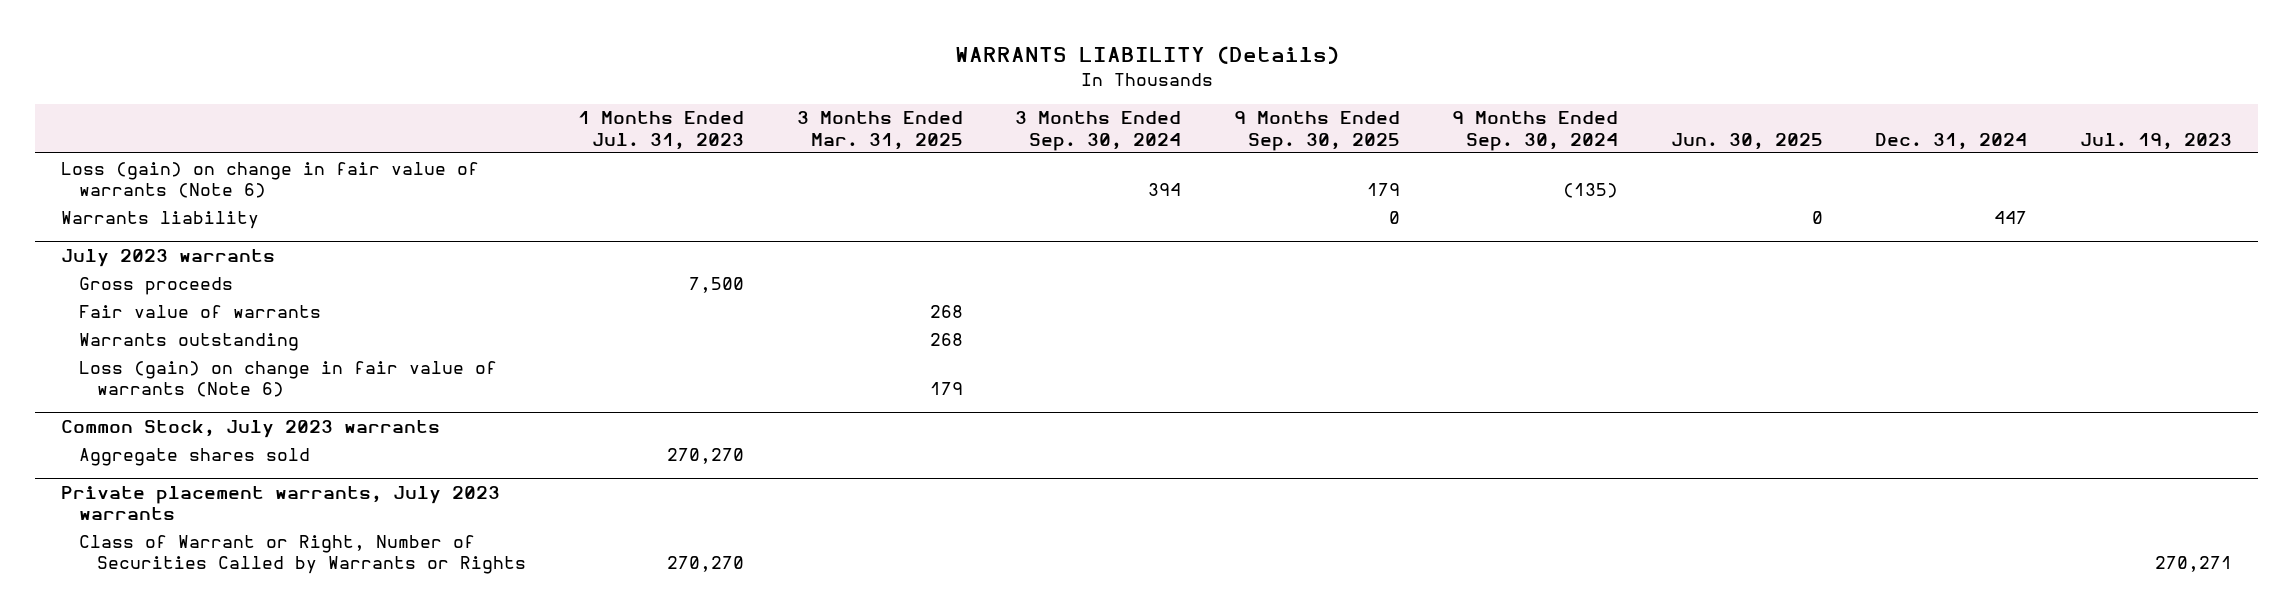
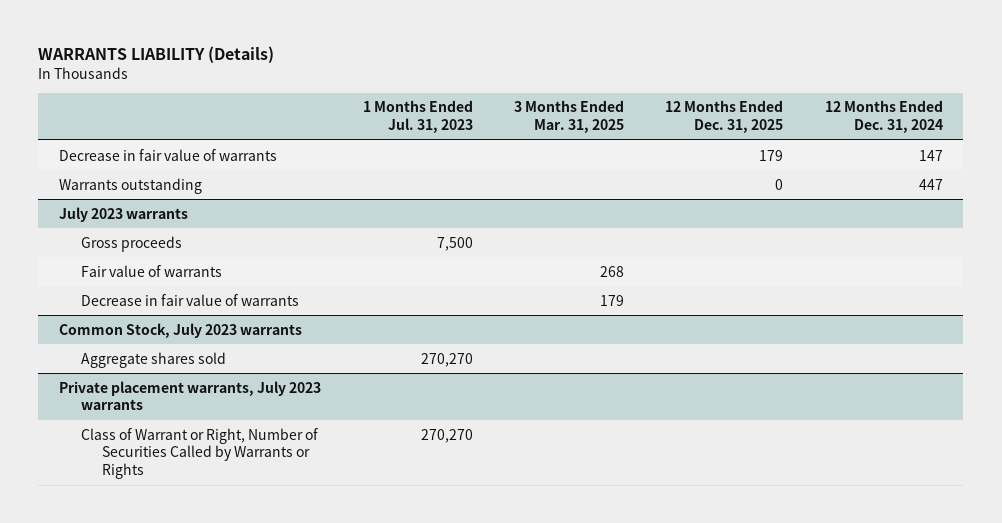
- | 1 Months Ended Jul. 31, 2023 | 3 Months Ended Mar. 31, 2025 | 3 Months Ended Sep. 30, 2024 | 9 Months Ended Sep. 30, 2025 | 9 Months Ended Sep. 30, 2024 | Jun. 30, 2025 | Dec. 31, 2024 | Jul. 19, 2023
+ | 1 Months Ended Jul. 31, 2023 | 3 Months Ended Mar. 31, 2025 | 12 Months Ended Dec. 31, 2025 | 12 Months Ended Dec. 31, 2024
- Loss (gain) on change in fair value of warrants (Note 6) | | | 394 | 179 | (135) | | |
- Warrants liability | | | | 0 | | 0 | 447 |
+ Decrease in fair value of warrants | | | 179 | 147
+ Warrants outstanding | | | 0 | 447
@ July 2023 warrants
- Warrants outstanding | | 268 | | | | | |
- Loss (gain) on change in fair value of warrants (Note 6) | | 179 | | | | | |
+ Decrease in fair value of warrants | | 179 | |

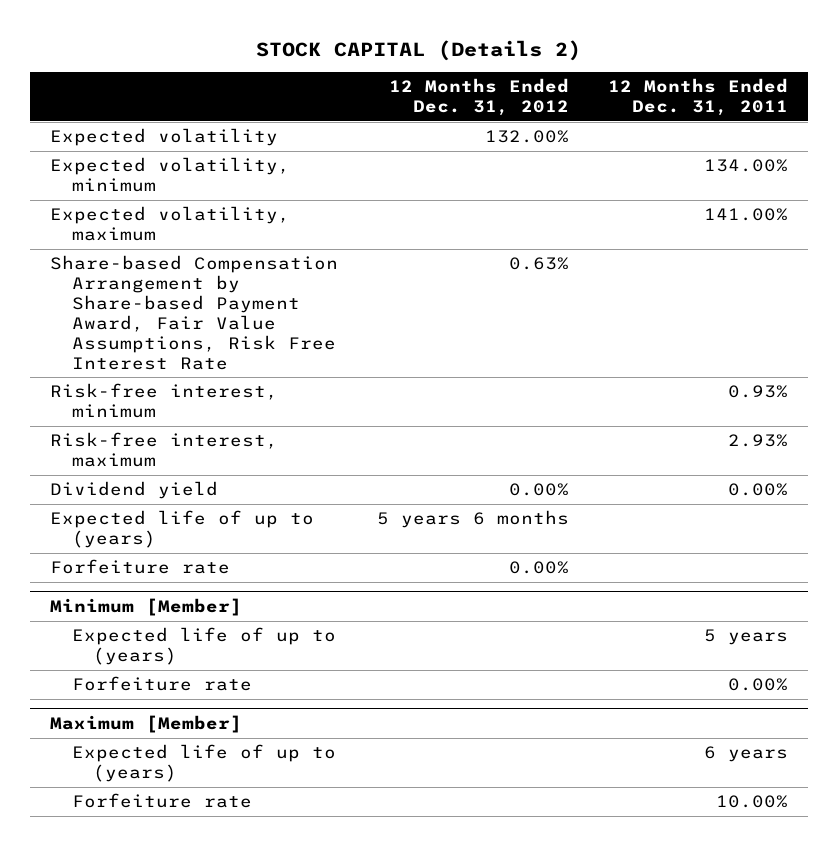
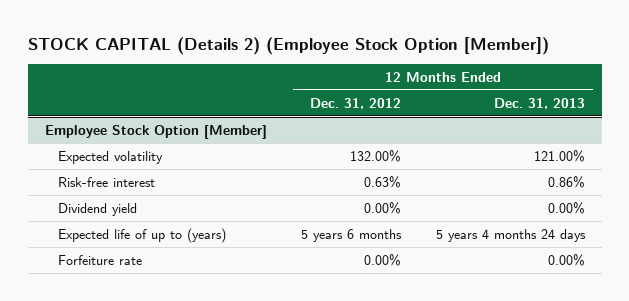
- STOCK CAPITAL (Details 2)
+ STOCK CAPITAL (Details 2) (Employee Stock Option [Member])
- | 12 Months Ended Dec. 31, 2012 | 12 Months Ended Dec. 31, 2011
+ | 12 Months Ended Dec. 31, 2012 | 12 Months Ended Dec. 31, 2013
+ Employee Stock Option [Member]
- Expected volatility, minimum | | 134.00%
- Expected volatility, maximum | | 141.00%
- Share-based Compensation Arrangement by Share-based Payment Award, Fair Value Assumptions, Risk Free Interest Rate | 0.63% |
- Risk-free interest, minimum | | 0.93%
- Risk-free interest, maximum | | 2.93%
+ Risk-free interest | 0.63% | 0.86%
- Minimum [Member]
- Expected life of up to (years) | | 5 years
- Forfeiture rate | | 0.00%
- Maximum [Member]
- Expected life of up to (years) | | 6 years
- Forfeiture rate | | 10.00%

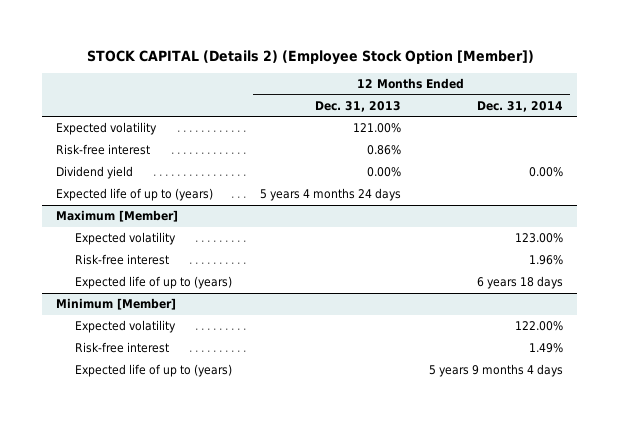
- | 12 Months Ended Dec. 31, 2012 | 12 Months Ended Dec. 31, 2013
+ | 12 Months Ended Dec. 31, 2013 | 12 Months Ended Dec. 31, 2014
- Employee Stock Option [Member]
- Forfeiture rate | 0.00% | 0.00%
+ Maximum [Member]
+ Expected volatility | | 123.00%
+ Risk-free interest | | 1.96%
+ Expected life of up to (years) | | 6 years 18 days
+ Minimum [Member]
+ Expected volatility | | 122.00%
+ Risk-free interest | | 1.49%
+ Expected life of up to (years) | | 5 years 9 months 4 days

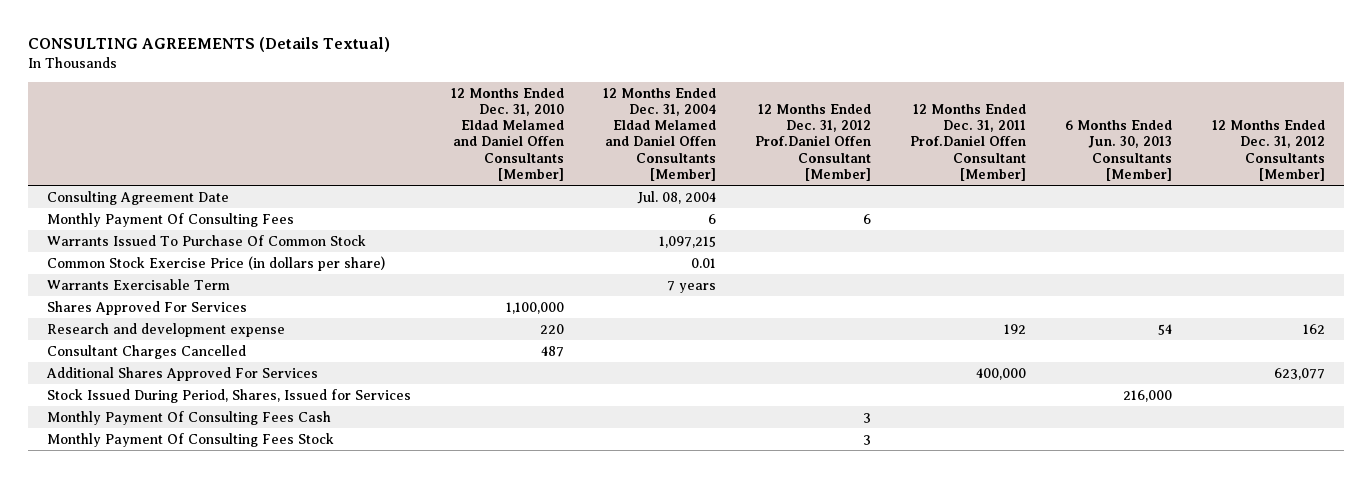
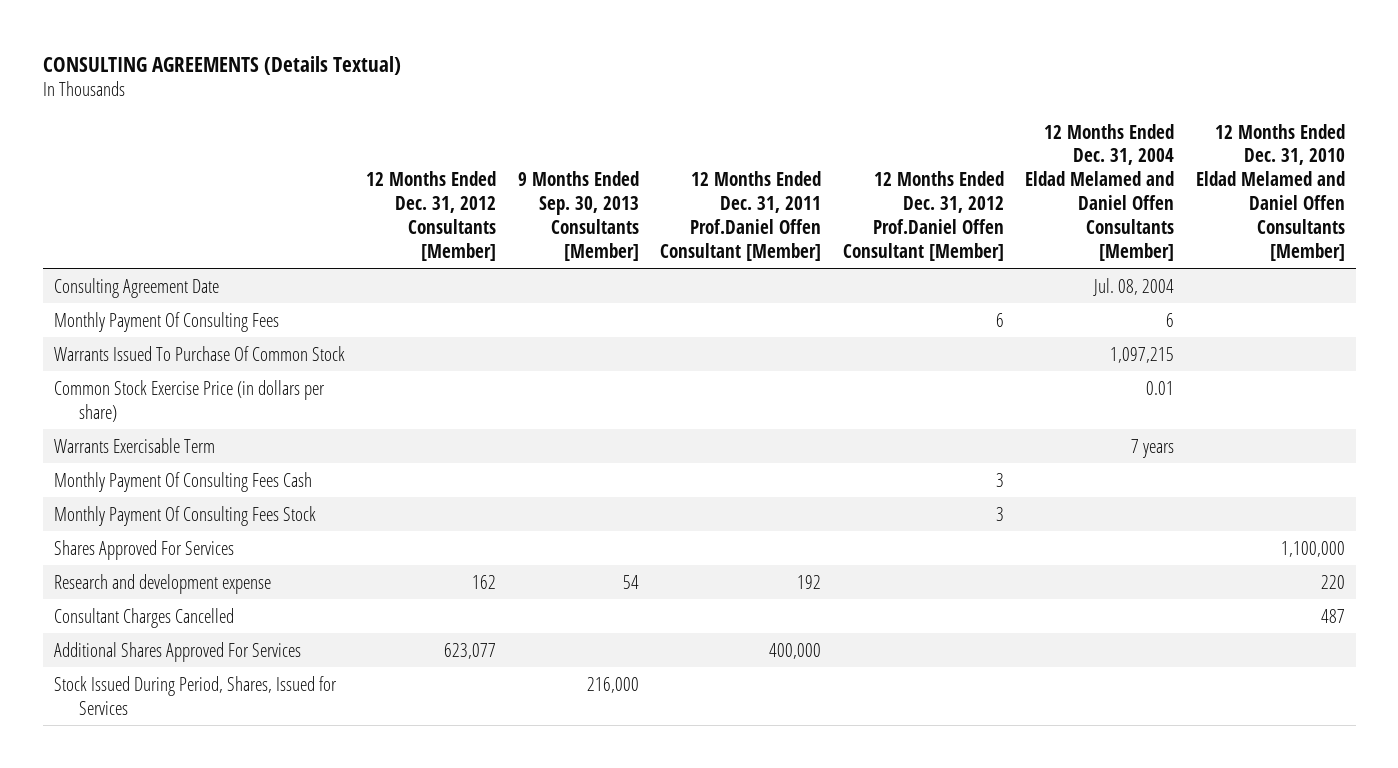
- | 12 Months Ended Dec. 31, 2010 Eldad Melamed and Daniel Offen Consultants [Member] | 12 Months Ended Dec. 31, 2004 Eldad Melamed and Daniel Offen Consultants [Member] | 12 Months Ended Dec. 31, 2012 Prof.Daniel Offen Consultant [Member] | 12 Months Ended Dec. 31, 2011 Prof.Daniel Offen Consultant [Member] | 6 Months Ended Jun. 30, 2013 Consultants [Member] | 12 Months Ended Dec. 31, 2012 Consultants [Member]
+ | 12 Months Ended Dec. 31, 2012 Consultants [Member] | 9 Months Ended Sep. 30, 2013 Consultants [Member] | 12 Months Ended Dec. 31, 2011 Prof.Daniel Offen Consultant [Member] | 12 Months Ended Dec. 31, 2012 Prof.Daniel Offen Consultant [Member] | 12 Months Ended Dec. 31, 2004 Eldad Melamed and Daniel Offen Consultants [Member] | 12 Months Ended Dec. 31, 2010 Eldad Melamed and Daniel Offen Consultants [Member]
moved up: Monthly Payment Of Consulting Fees Cash | | | | 3 | |
moved up: Monthly Payment Of Consulting Fees Stock | | | | 3 | |

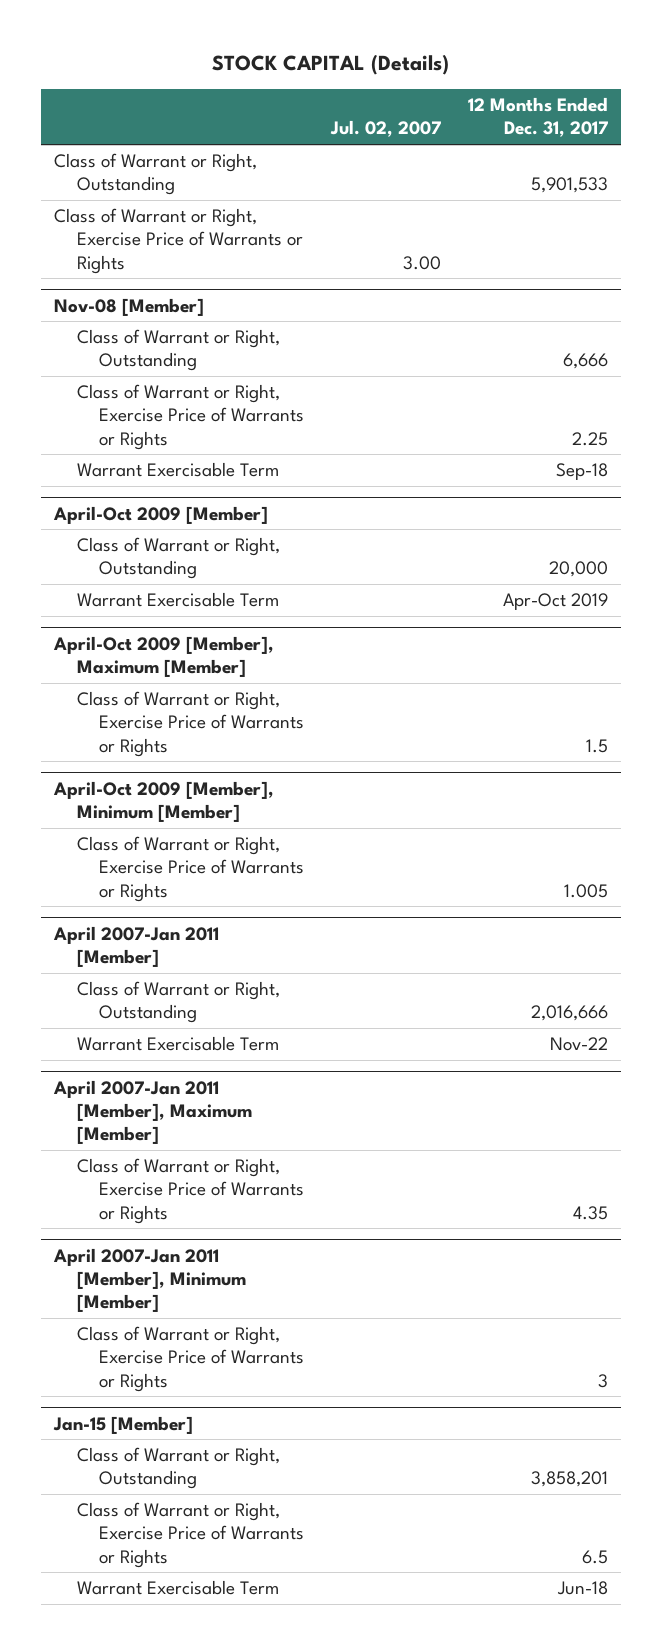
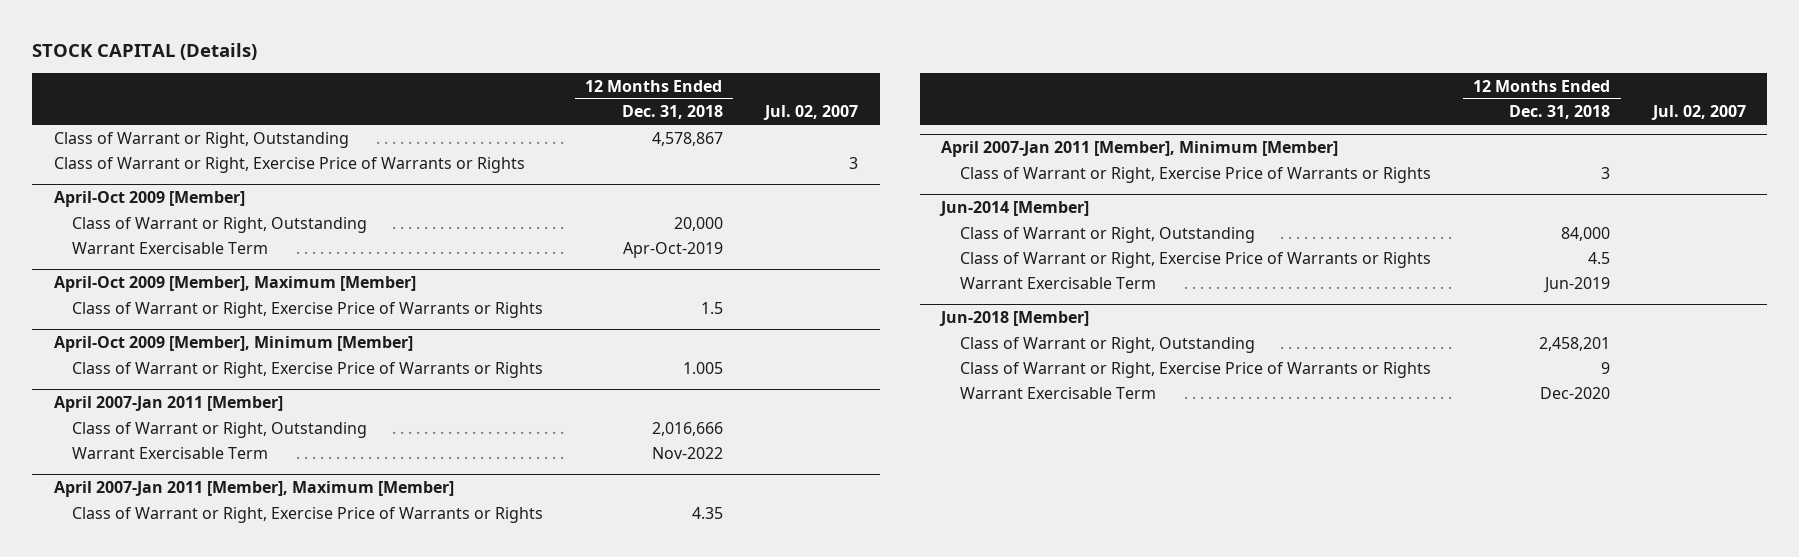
- | Jul. 02, 2007 | 12 Months Ended Dec. 31, 2017
+ | 12 Months Ended Dec. 31, 2018 | Jul. 02, 2007
- Class of Warrant or Right, Exercise Price of Warrants or Rights | 3.00 |
- Nov-08 [Member]
- Class of Warrant or Right, Outstanding | | 6,666
- Class of Warrant or Right, Exercise Price of Warrants or Rights | | 2.25
- Warrant Exercisable Term | | Sep-18
+ Class of Warrant or Right, Exercise Price of Warrants or Rights | | 3
- Jan-15 [Member]
- Class of Warrant or Right, Outstanding | | 3,858,201
- Class of Warrant or Right, Exercise Price of Warrants or Rights | | 6.5
- Warrant Exercisable Term | | Jun-18
+ Jun-2014 [Member]
+ Class of Warrant or Right, Outstanding | 84,000 |
+ Class of Warrant or Right, Exercise Price of Warrants or Rights | 4.5 |
+ Warrant Exercisable Term | Jun-2019 |
+ Jun-2018 [Member]
+ Class of Warrant or Right, Outstanding | 2,458,201 |
+ Class of Warrant or Right, Exercise Price of Warrants or Rights | 9 |
+ Warrant Exercisable Term | Dec-2020 |

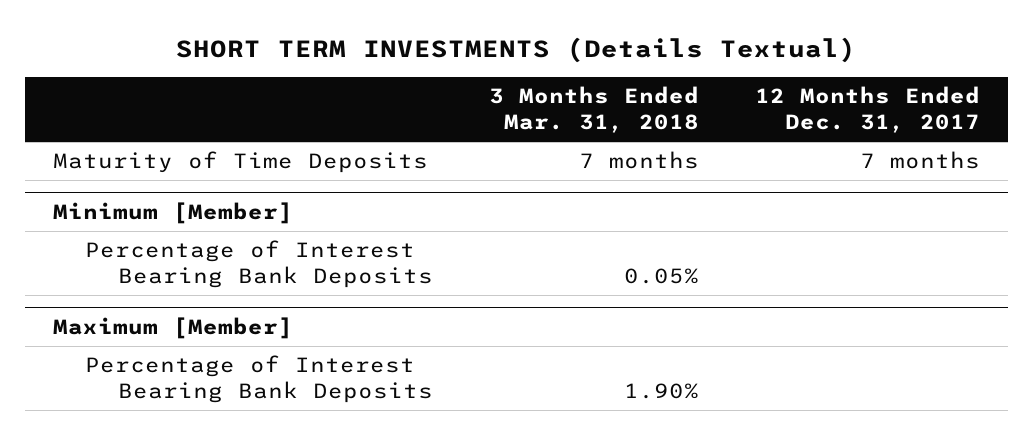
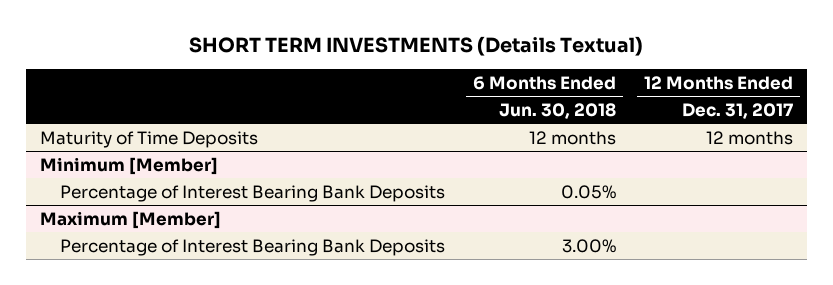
- | 3 Months Ended Mar. 31, 2018 | 12 Months Ended Dec. 31, 2017
+ | 6 Months Ended Jun. 30, 2018 | 12 Months Ended Dec. 31, 2017
- Maturity of Time Deposits | 7 months | 7 months
+ Maturity of Time Deposits | 12 months | 12 months

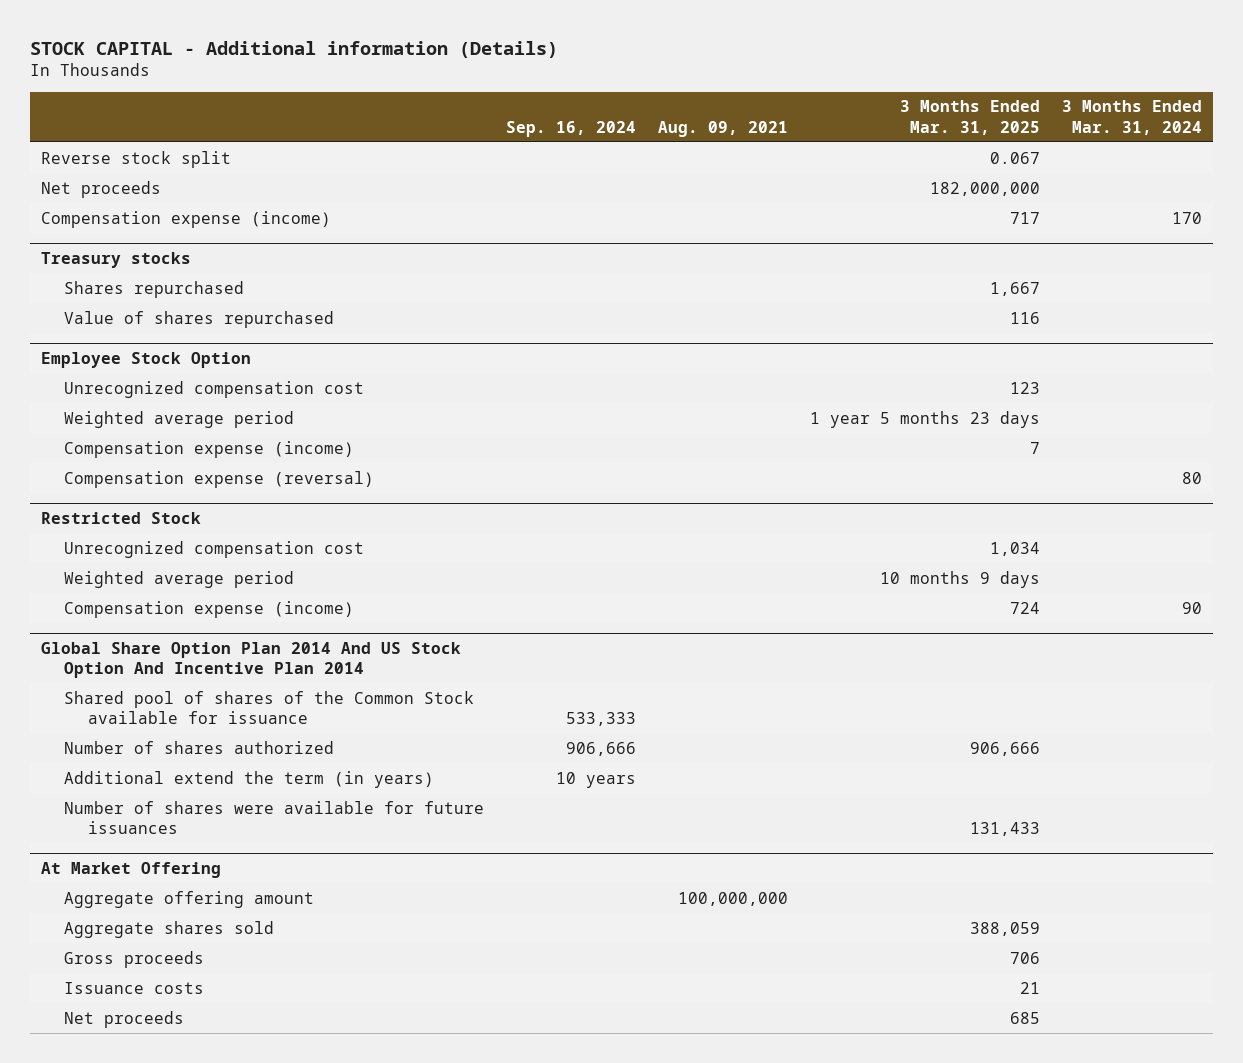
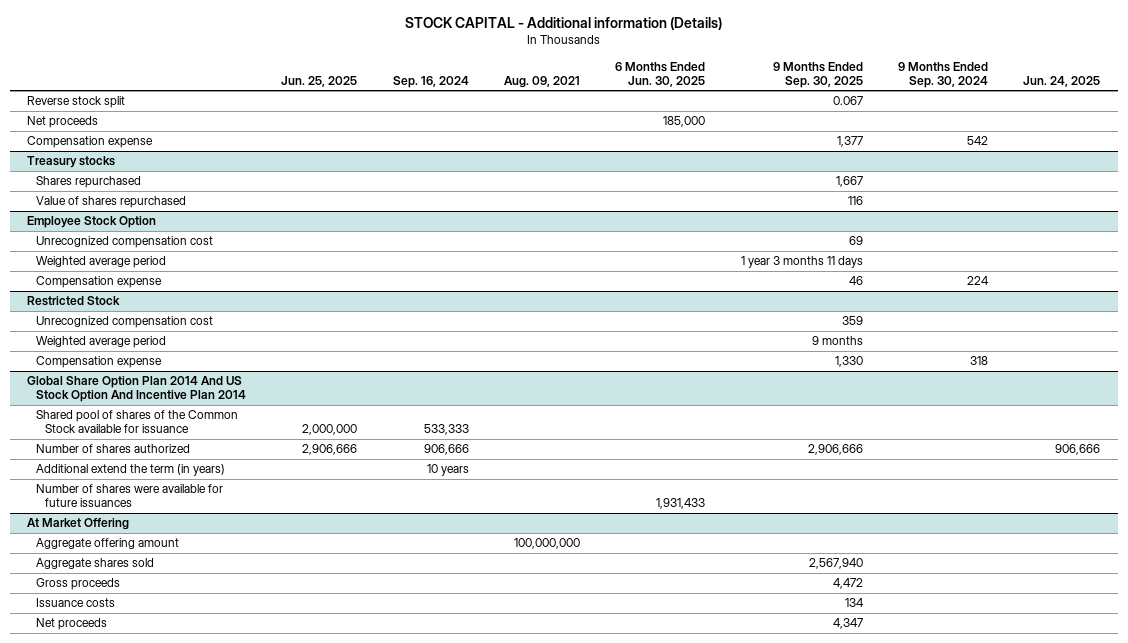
- | Sep. 16, 2024 | Aug. 09, 2021 | 3 Months Ended Mar. 31, 2025 | 3 Months Ended Mar. 31, 2024
+ | Jun. 25, 2025 | Sep. 16, 2024 | Aug. 09, 2021 | 6 Months Ended Jun. 30, 2025 | 9 Months Ended Sep. 30, 2025 | 9 Months Ended Sep. 30, 2024 | Jun. 24, 2025
- Compensation expense (income) | | | 717 | 170
+ Compensation expense | | | | | 1,377 | 542 |
@ Employee Stock Option
- Compensation expense (income) | | | 7 |
- Compensation expense (reversal) | | | | 80
+ Compensation expense | | | | | 46 | 224 |
@ Restricted Stock
- Compensation expense (income) | | | 724 | 90
+ Compensation expense | | | | | 1,330 | 318 |

